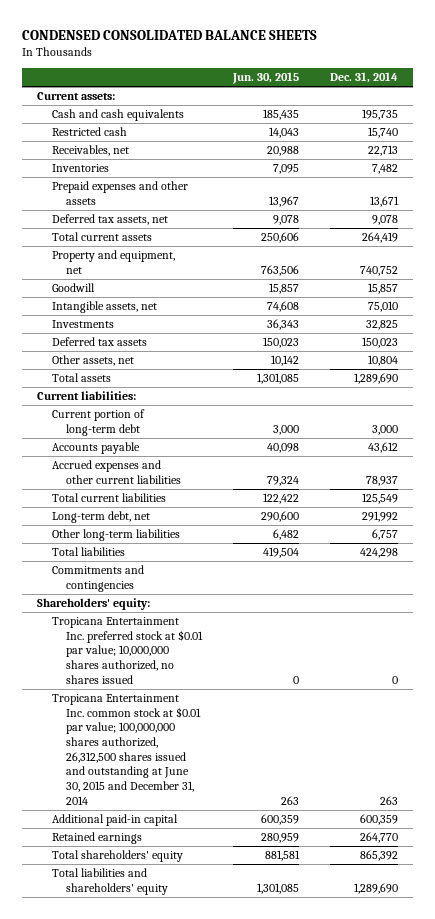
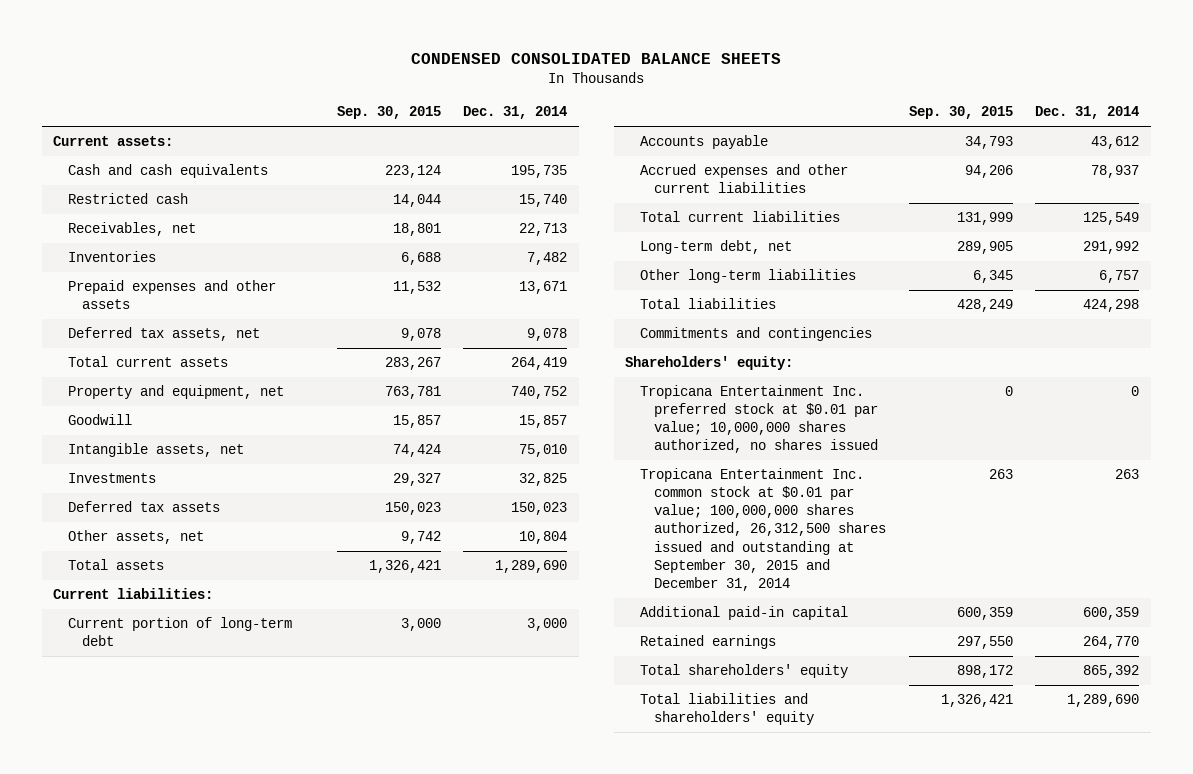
- | Jun. 30, 2015 | Dec. 31, 2014
+ | Sep. 30, 2015 | Dec. 31, 2014
- Tropicana Entertainment Inc. common stock at $0.01 par value; 100,000,000 shares authorized, 26,312,500 shares issued and outstanding at June 30, 2015 and December 31, 2014 | 263 | 263
+ Tropicana Entertainment Inc. common stock at $0.01 par value; 100,000,000 shares authorized, 26,312,500 shares issued and outstanding at September 30, 2015 and December 31, 2014 | 263 | 263

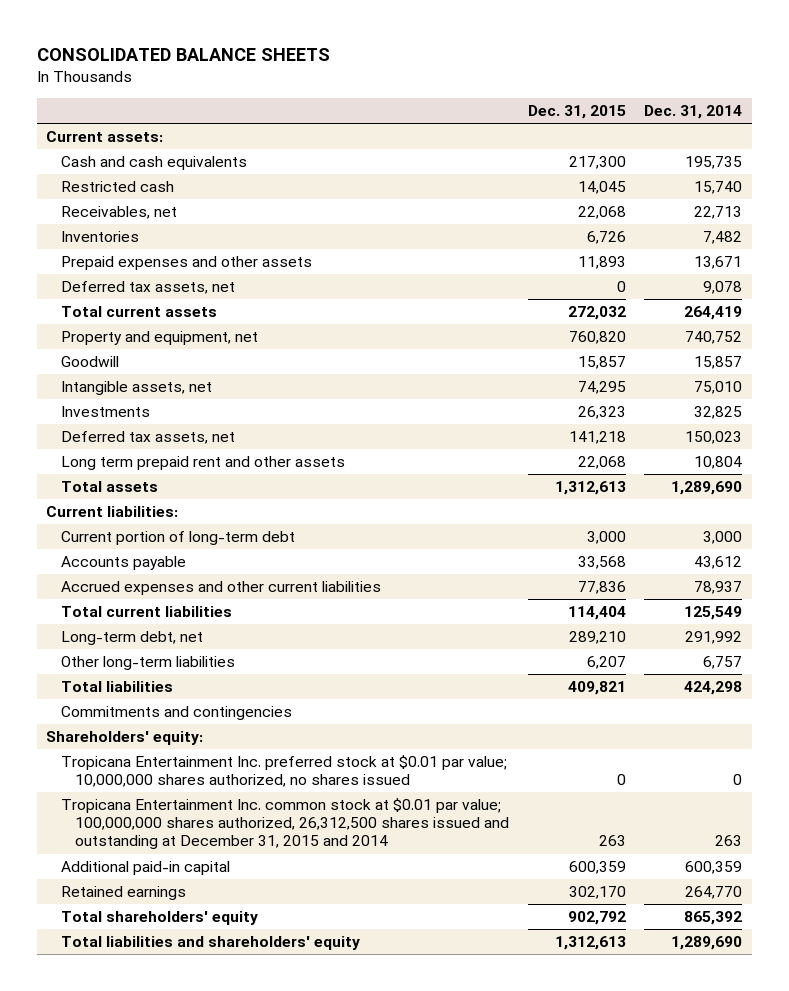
- CONDENSED CONSOLIDATED BALANCE SHEETS
+ CONSOLIDATED BALANCE SHEETS
- | Sep. 30, 2015 | Dec. 31, 2014
+ | Dec. 31, 2015 | Dec. 31, 2014
- Deferred tax assets | 150,023 | 150,023
- Other assets, net | 9,742 | 10,804
+ Deferred tax assets, net | 141,218 | 150,023
+ Long term prepaid rent and other assets | 22,068 | 10,804
- Tropicana Entertainment Inc. common stock at $0.01 par value; 100,000,000 shares authorized, 26,312,500 shares issued and outstanding at September 30, 2015 and December 31, 2014 | 263 | 263
+ Tropicana Entertainment Inc. common stock at $0.01 par value; 100,000,000 shares authorized, 26,312,500 shares issued and outstanding at December 31, 2015 and 2014 | 263 | 263

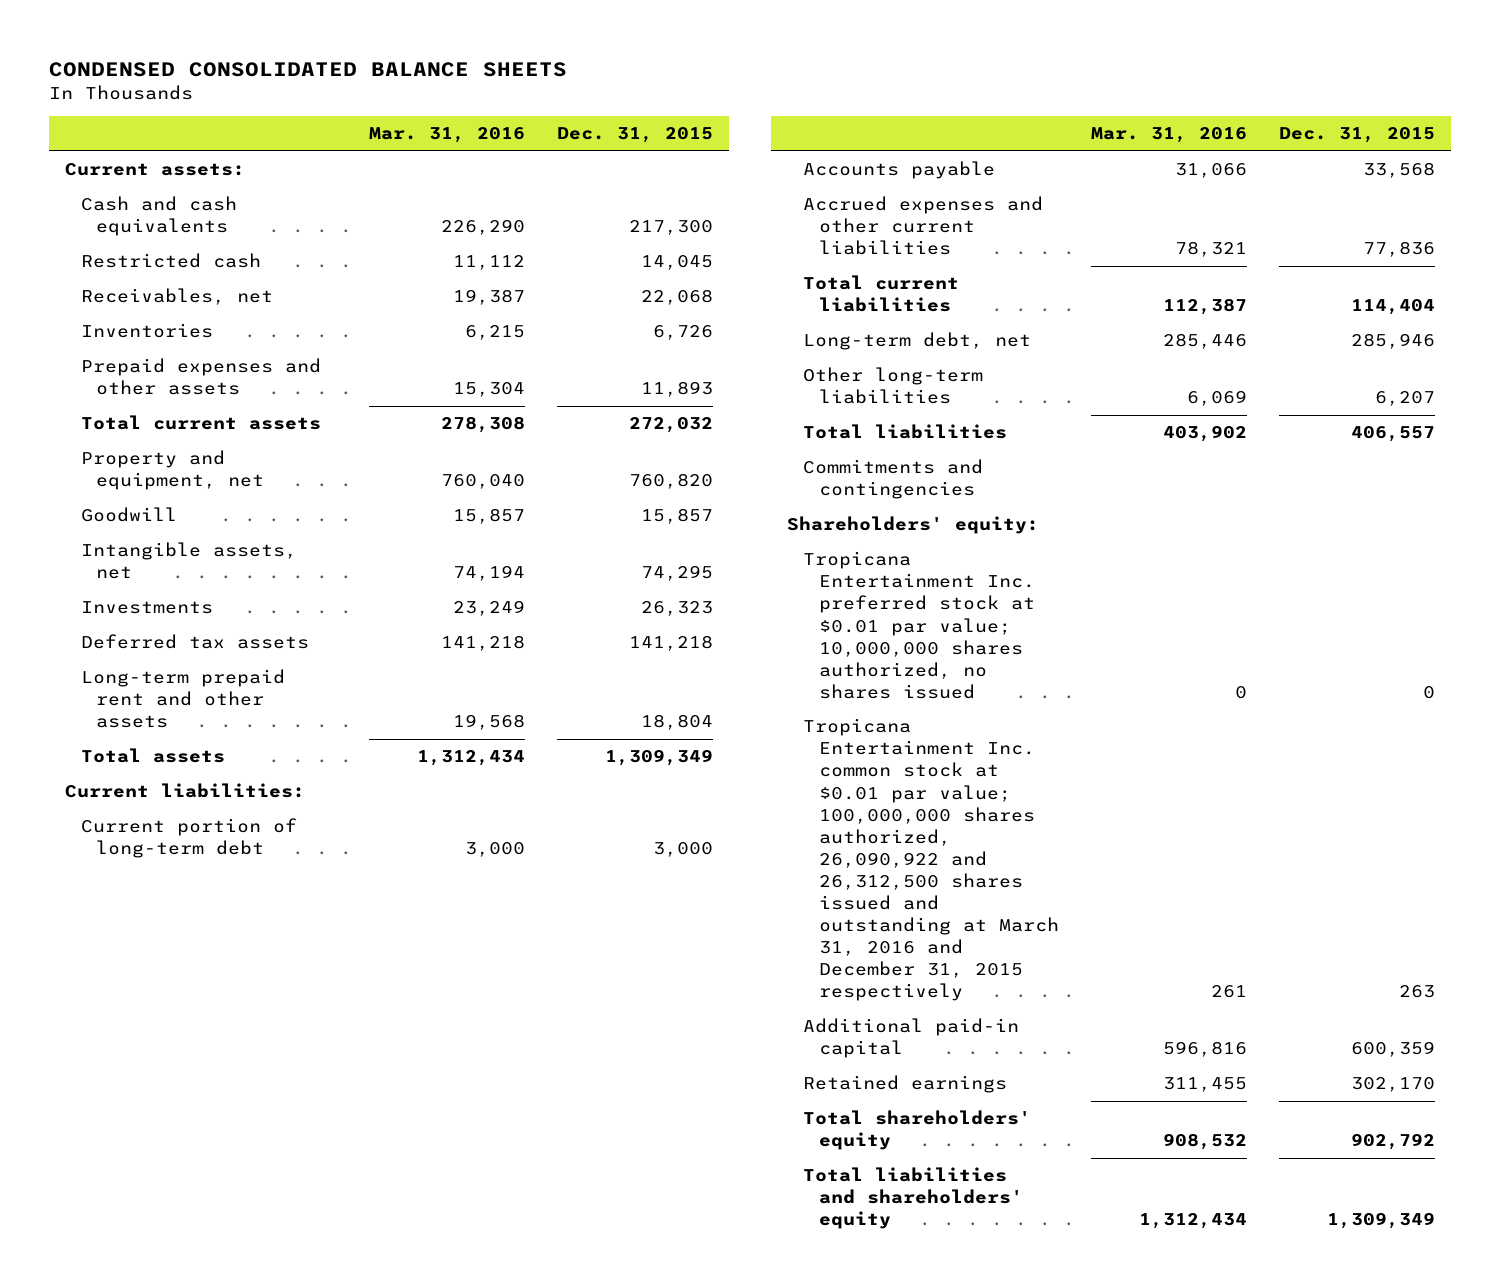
- CONSOLIDATED BALANCE SHEETS
+ CONDENSED CONSOLIDATED BALANCE SHEETS
- | Dec. 31, 2015 | Dec. 31, 2014
+ | Mar. 31, 2016 | Dec. 31, 2015
- Deferred tax assets, net | 0 | 9,078
- Deferred tax assets, net | 141,218 | 150,023
- Long term prepaid rent and other assets | 22,068 | 10,804
- Total assets | 1,312,613 | 1,289,690
+ Deferred tax assets | 141,218 | 141,218
+ Long-term prepaid rent and other assets | 19,568 | 18,804
+ Total assets | 1,312,434 | 1,309,349
- Long-term debt, net | 289,210 | 291,992
+ Long-term debt, net | 285,446 | 285,946
- Total liabilities | 409,821 | 424,298
+ Total liabilities | 403,902 | 406,557
- Tropicana Entertainment Inc. common stock at $0.01 par value; 100,000,000 shares authorized, 26,312,500 shares issued and outstanding at December 31, 2015 and 2014 | 263 | 263
+ Tropicana Entertainment Inc. common stock at $0.01 par value; 100,000,000 shares authorized, 26,090,922 and 26,312,500 shares issued and outstanding at March 31, 2016 and December 31, 2015 respectively | 261 | 263
- Total liabilities and shareholders' equity | 1,312,613 | 1,289,690
+ Total liabilities and shareholders' equity | 1,312,434 | 1,309,349

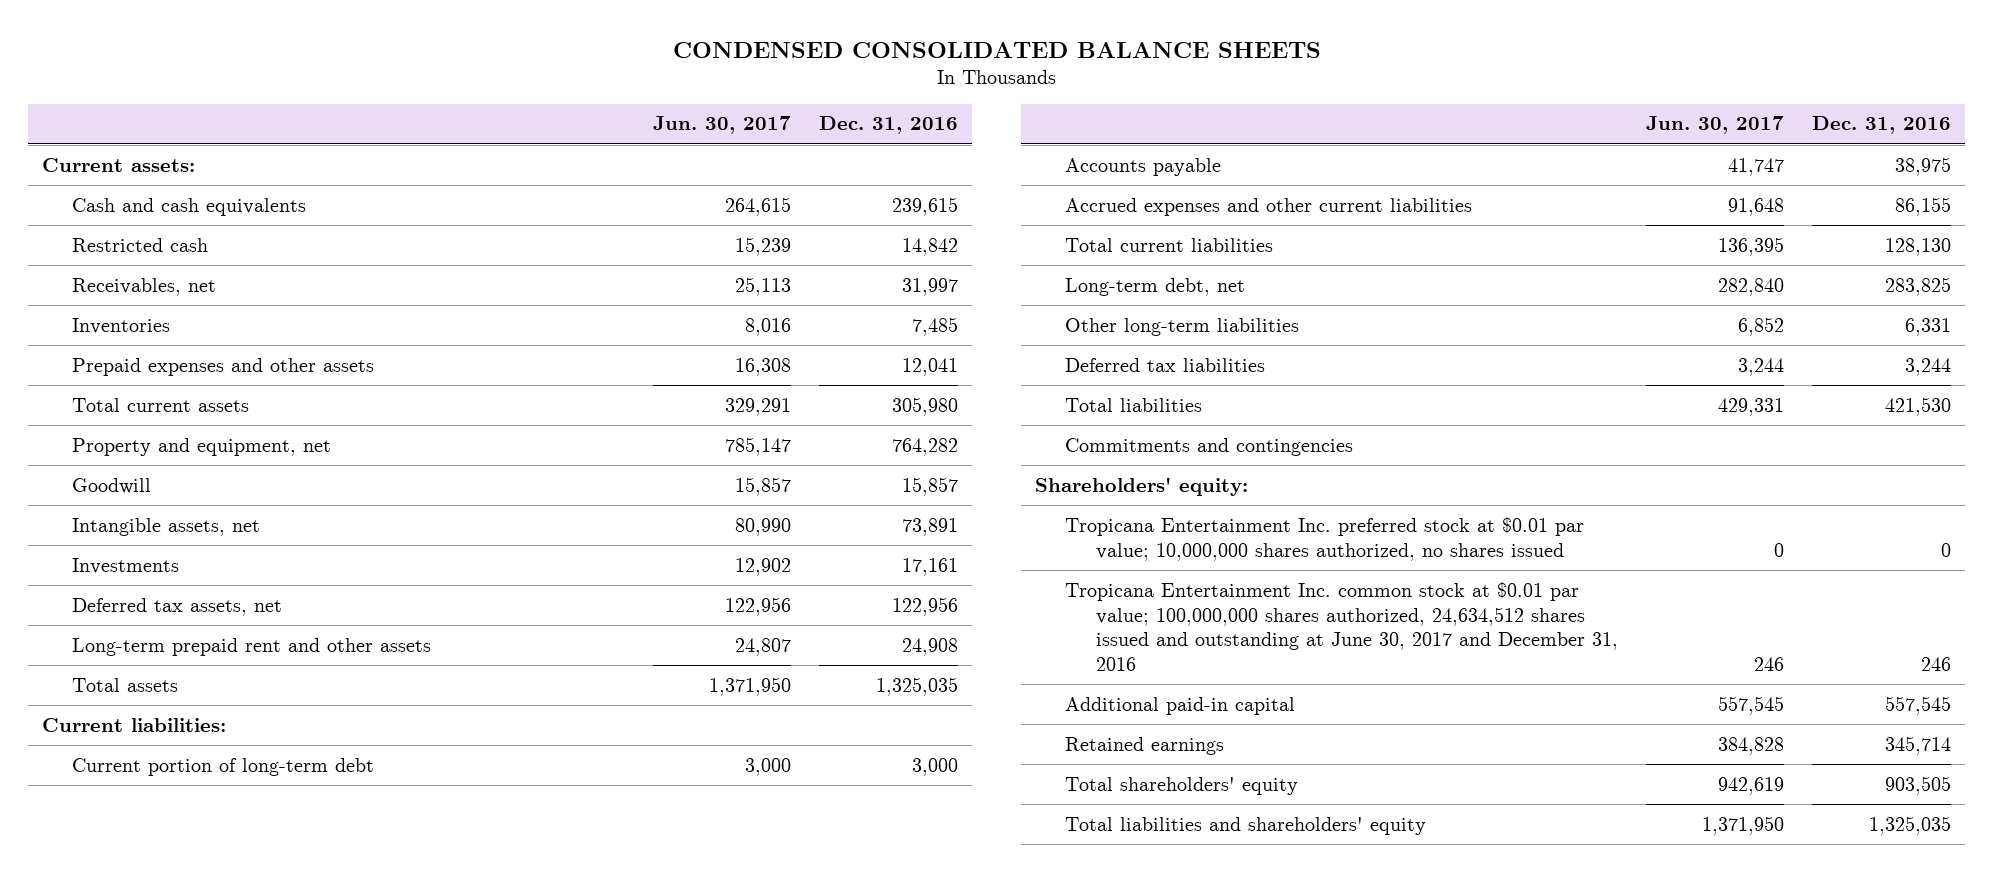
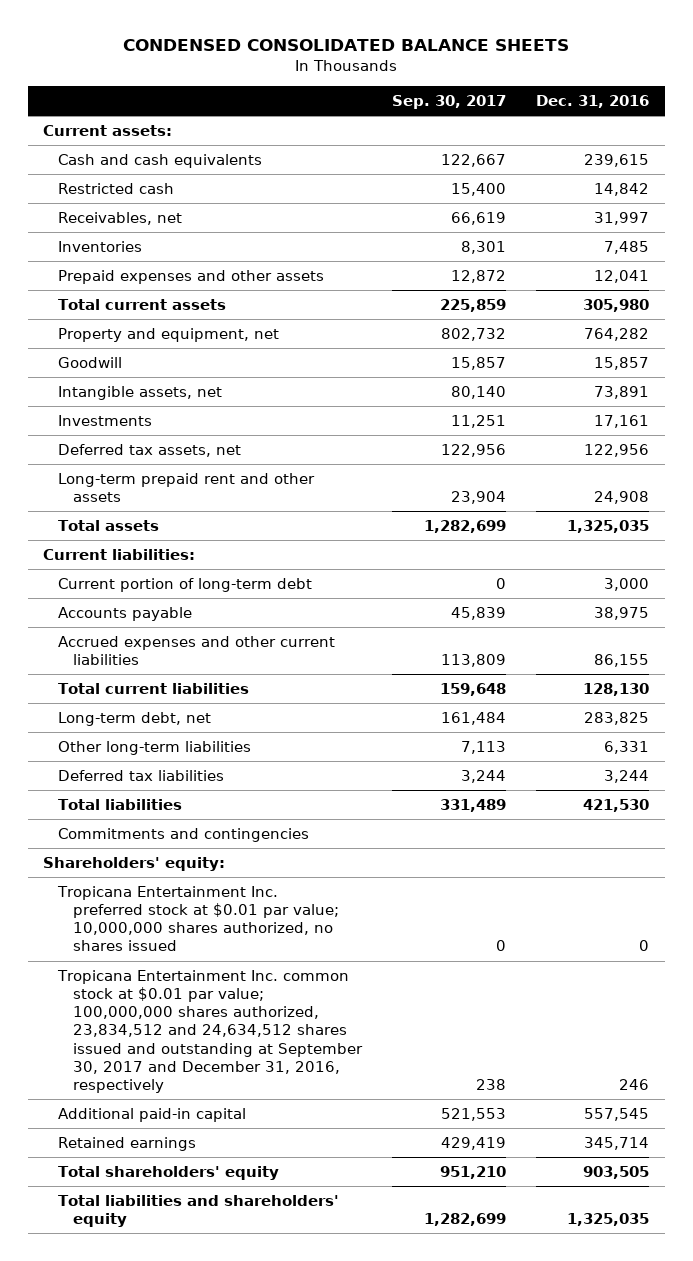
- | Jun. 30, 2017 | Dec. 31, 2016
+ | Sep. 30, 2017 | Dec. 31, 2016
- Tropicana Entertainment Inc. common stock at $0.01 par value; 100,000,000 shares authorized, 24,634,512 shares issued and outstanding at June 30, 2017 and December 31, 2016 | 246 | 246
+ Tropicana Entertainment Inc. common stock at $0.01 par value; 100,000,000 shares authorized, 23,834,512 and 24,634,512 shares issued and outstanding at September 30, 2017 and December 31, 2016, respectively | 238 | 246

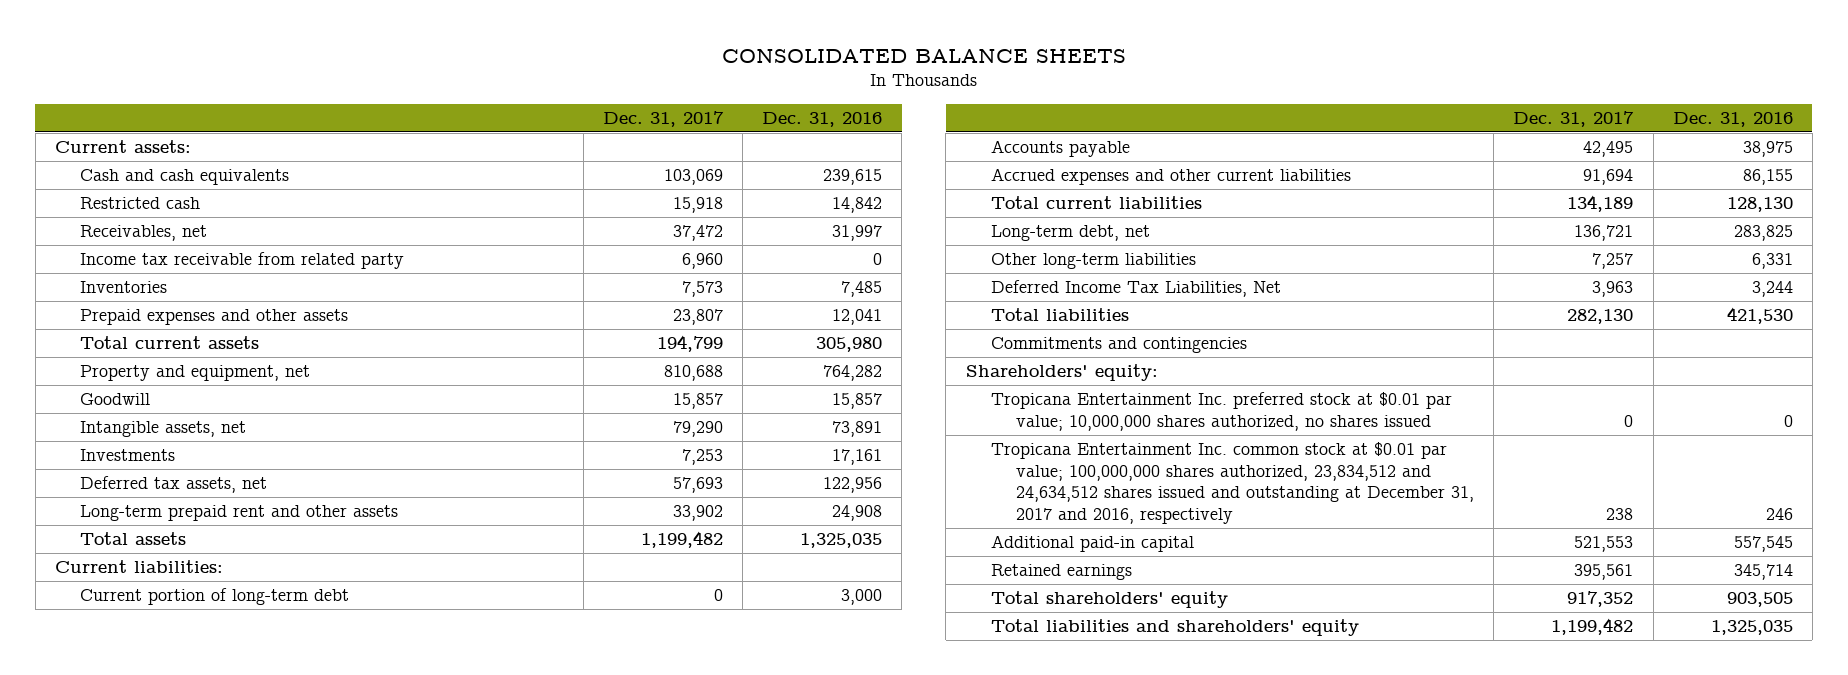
- CONDENSED CONSOLIDATED BALANCE SHEETS
+ CONSOLIDATED BALANCE SHEETS
- | Sep. 30, 2017 | Dec. 31, 2016
+ | Dec. 31, 2017 | Dec. 31, 2016
+ Income tax receivable from related party | 6,960 | 0
- Deferred tax liabilities | 3,244 | 3,244
+ Deferred Income Tax Liabilities, Net | 3,963 | 3,244
- Tropicana Entertainment Inc. common stock at $0.01 par value; 100,000,000 shares authorized, 23,834,512 and 24,634,512 shares issued and outstanding at September 30, 2017 and December 31, 2016, respectively | 238 | 246
+ Tropicana Entertainment Inc. common stock at $0.01 par value; 100,000,000 shares authorized, 23,834,512 and 24,634,512 shares issued and outstanding at December 31, 2017 and 2016, respectively | 238 | 246

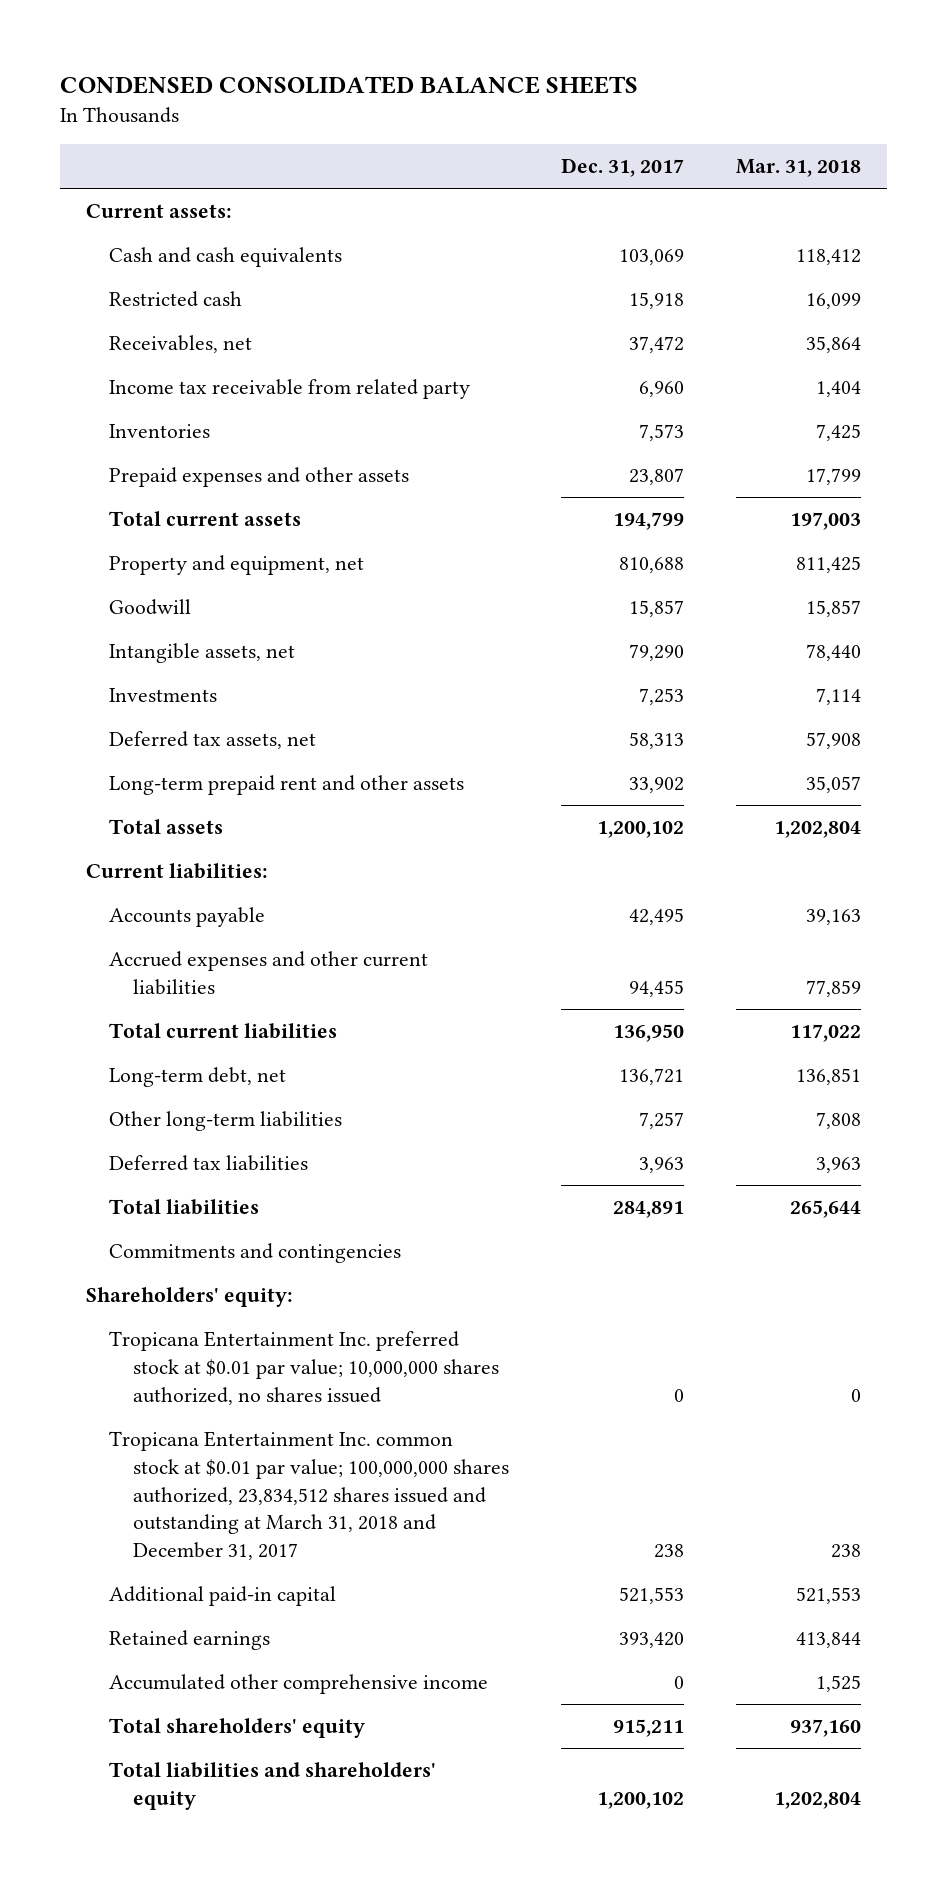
- CONSOLIDATED BALANCE SHEETS
+ CONDENSED CONSOLIDATED BALANCE SHEETS
- | Dec. 31, 2017 | Dec. 31, 2016
+ | Dec. 31, 2017 | Mar. 31, 2018
- Deferred tax assets, net | 57,693 | 122,956
+ Deferred tax assets, net | 58,313 | 57,908
- Total assets | 1,199,482 | 1,325,035
+ Total assets | 1,200,102 | 1,202,804
- Current portion of long-term debt | 0 | 3,000
- Accrued expenses and other current liabilities | 91,694 | 86,155
- Total current liabilities | 134,189 | 128,130
+ Accrued expenses and other current liabilities | 94,455 | 77,859
+ Total current liabilities | 136,950 | 117,022
- Deferred Income Tax Liabilities, Net | 3,963 | 3,244
- Total liabilities | 282,130 | 421,530
+ Deferred tax liabilities | 3,963 | 3,963
+ Total liabilities | 284,891 | 265,644
- Tropicana Entertainment Inc. common stock at $0.01 par value; 100,000,000 shares authorized, 23,834,512 and 24,634,512 shares issued and outstanding at December 31, 2017 and 2016, respectively | 238 | 246
+ Tropicana Entertainment Inc. common stock at $0.01 par value; 100,000,000 shares authorized, 23,834,512 shares issued and outstanding at March 31, 2018 and December 31, 2017 | 238 | 238
- Retained earnings | 395,561 | 345,714
- Total shareholders' equity | 917,352 | 903,505
- Total liabilities and shareholders' equity | 1,199,482 | 1,325,035
+ Retained earnings | 393,420 | 413,844
+ Accumulated other comprehensive income | 0 | 1,525
+ Total shareholders' equity | 915,211 | 937,160
+ Total liabilities and shareholders' equity | 1,200,102 | 1,202,804

